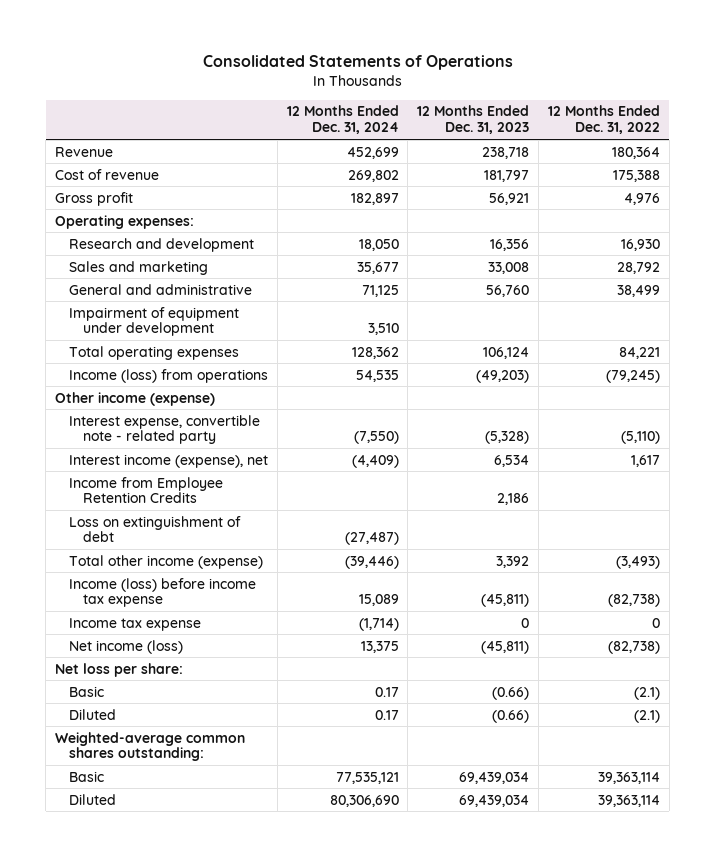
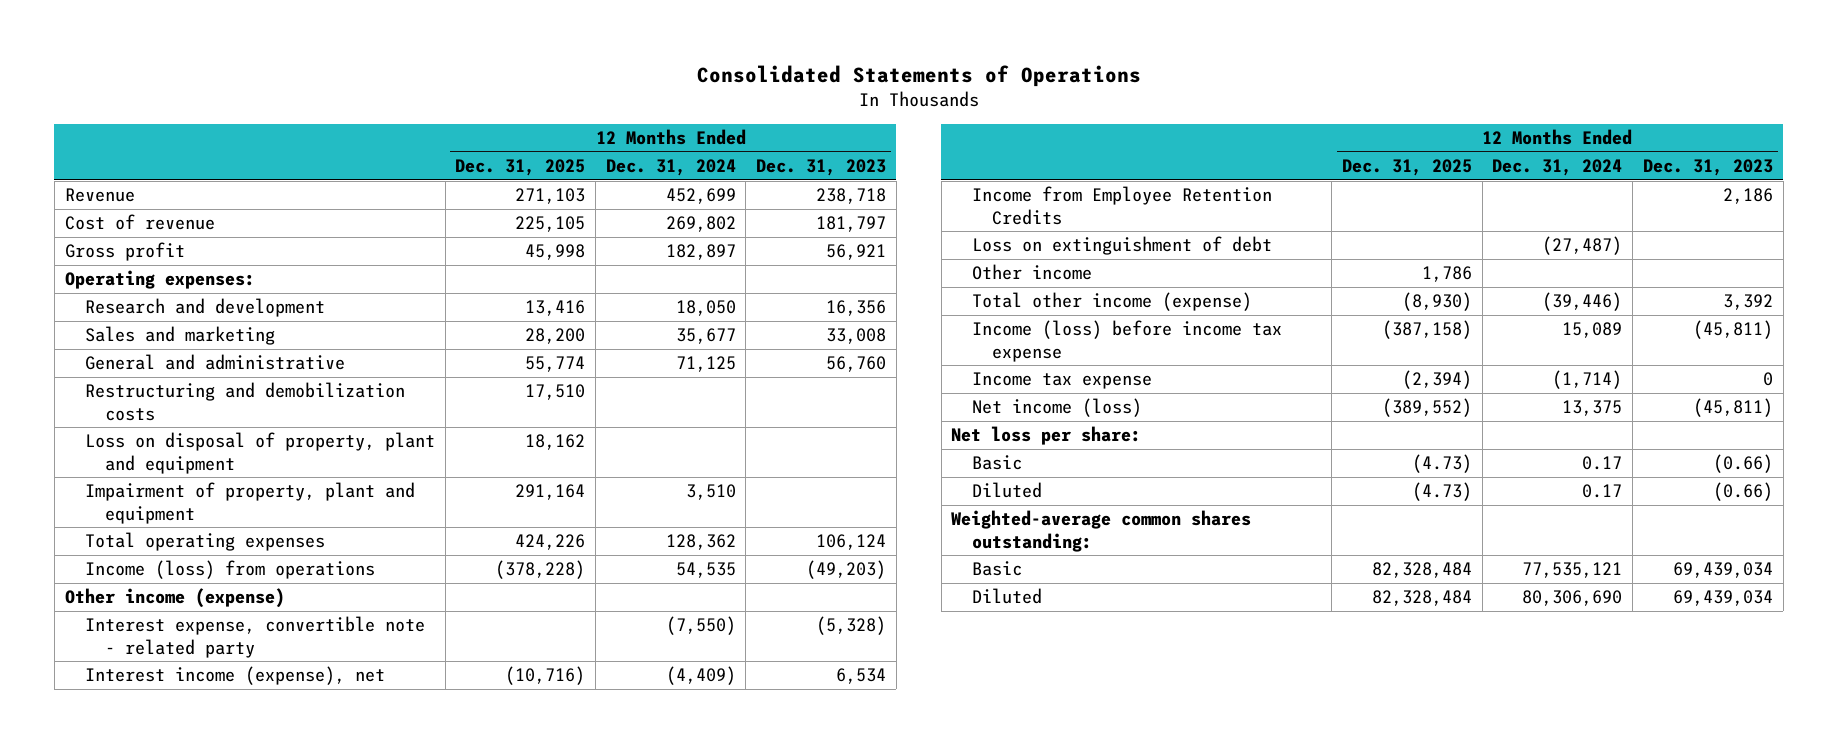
- | 12 Months Ended Dec. 31, 2024 | 12 Months Ended Dec. 31, 2023 | 12 Months Ended Dec. 31, 2022
+ | 12 Months Ended Dec. 31, 2025 | 12 Months Ended Dec. 31, 2024 | 12 Months Ended Dec. 31, 2023
- Impairment of equipment under development | 3,510 | |
+ Restructuring and demobilization costs | 17,510 | |
+ Loss on disposal of property, plant and equipment | 18,162 | |
+ Impairment of property, plant and equipment | 291,164 | 3,510 |
+ Other income | 1,786 | |

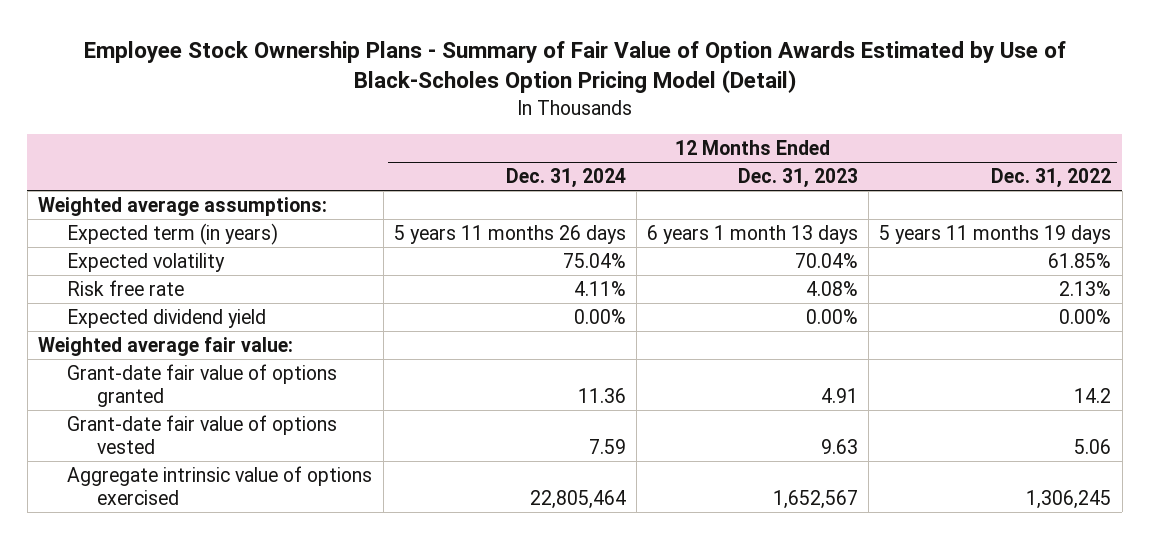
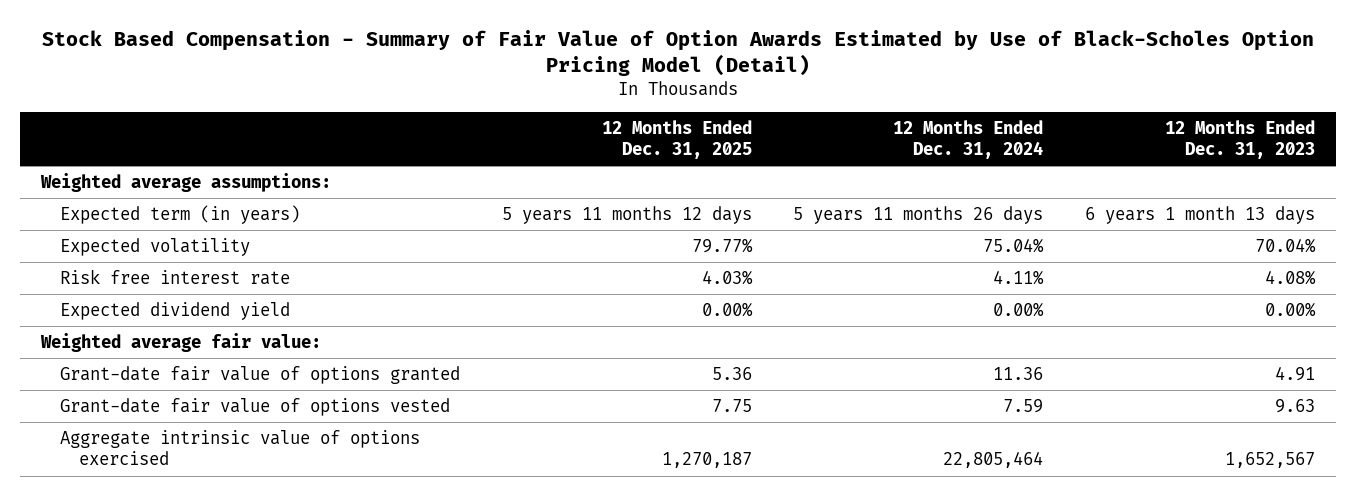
- Employee Stock Ownership Plans - Summary of Fair Value of Option Awards Estimated by Use of Black-Scholes Option Pricing Model (Detail)
+ Stock Based Compensation - Summary of Fair Value of Option Awards Estimated by Use of Black-Scholes Option Pricing Model (Detail)
- | 12 Months Ended Dec. 31, 2024 | 12 Months Ended Dec. 31, 2023 | 12 Months Ended Dec. 31, 2022
+ | 12 Months Ended Dec. 31, 2025 | 12 Months Ended Dec. 31, 2024 | 12 Months Ended Dec. 31, 2023
- Risk free rate | 4.11% | 4.08% | 2.13%
+ Risk free interest rate | 4.03% | 4.11% | 4.08%

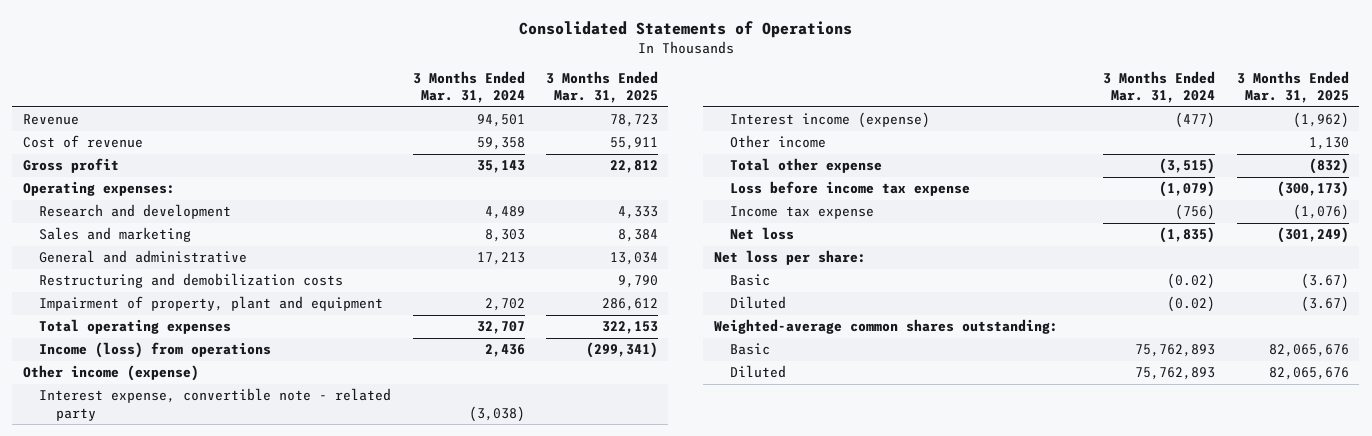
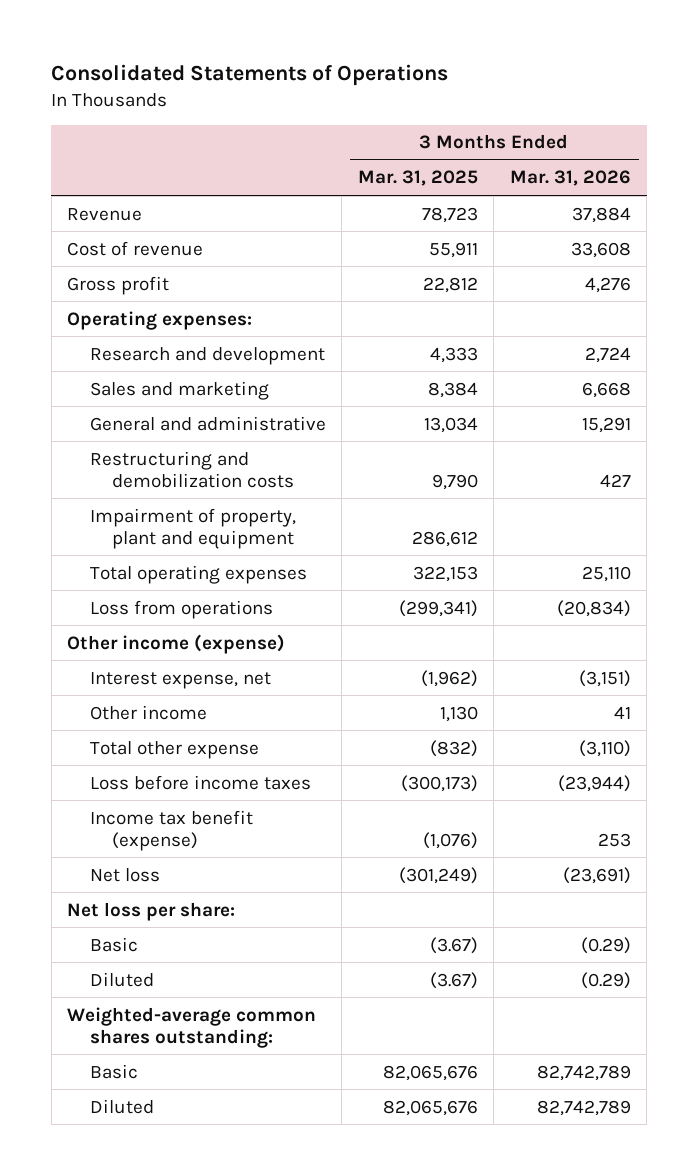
- | 3 Months Ended Mar. 31, 2024 | 3 Months Ended Mar. 31, 2025
+ | 3 Months Ended Mar. 31, 2025 | 3 Months Ended Mar. 31, 2026
- Income (loss) from operations | 2,436 | (299,341)
+ Loss from operations | (299,341) | (20,834)
- Interest expense, convertible note - related party | (3,038) |
- Interest income (expense) | (477) | (1,962)
+ Interest expense, net | (1,962) | (3,151)
- Loss before income tax expense | (1,079) | (300,173)
- Income tax expense | (756) | (1,076)
+ Loss before income taxes | (300,173) | (23,944)
+ Income tax benefit (expense) | (1,076) | 253

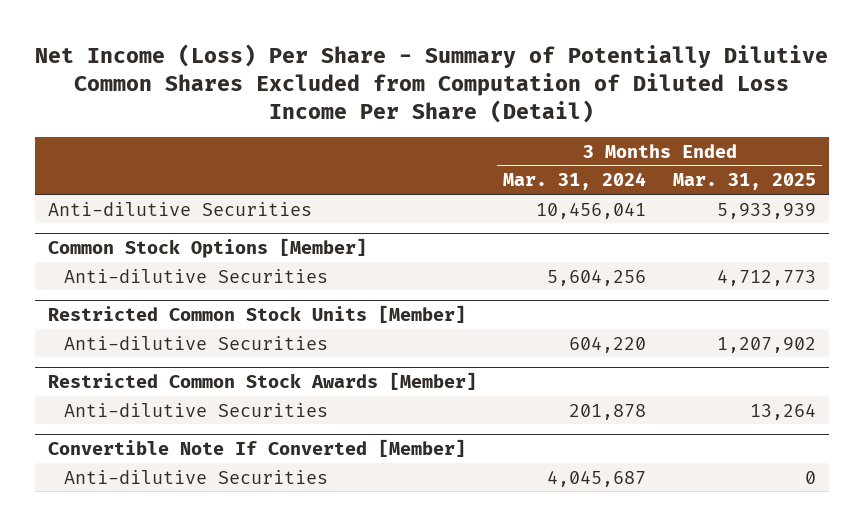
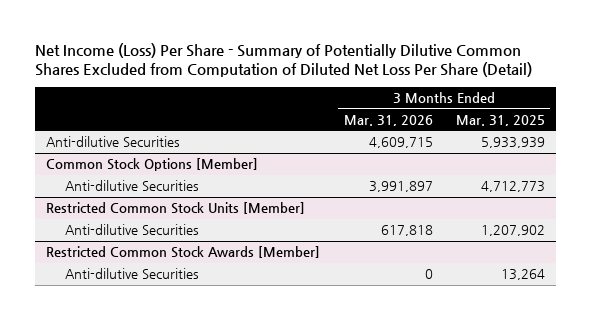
- Net Income (Loss) Per Share - Summary of Potentially Dilutive Common Shares Excluded from Computation of Diluted Loss Income Per Share (Detail)
+ Net Income (Loss) Per Share - Summary of Potentially Dilutive Common Shares Excluded from Computation of Diluted Net Loss Per Share (Detail)
- | 3 Months Ended Mar. 31, 2024 | 3 Months Ended Mar. 31, 2025
+ | 3 Months Ended Mar. 31, 2026 | 3 Months Ended Mar. 31, 2025
- Convertible Note If Converted [Member]
- Anti-dilutive Securities | 4,045,687 | 0

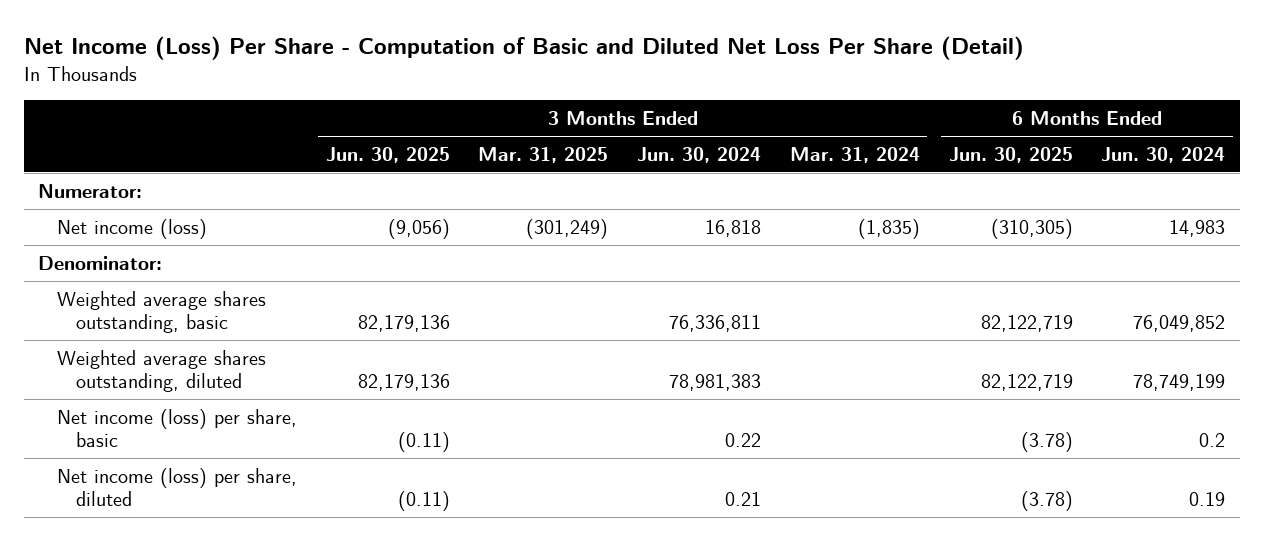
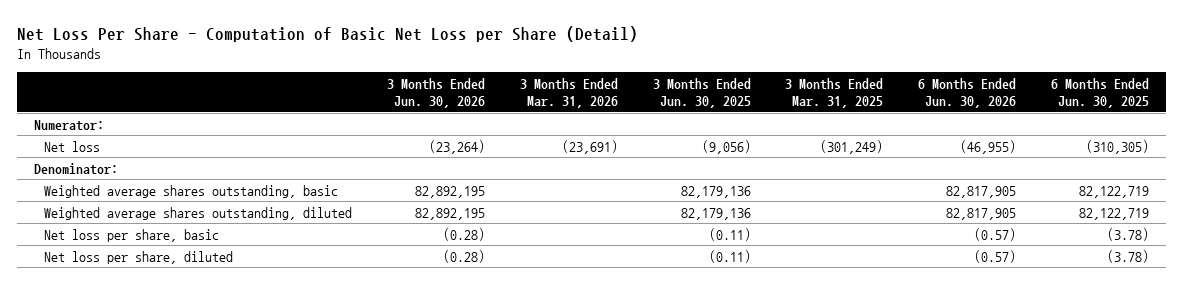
- Net Income (Loss) Per Share - Computation of Basic and Diluted Net Loss Per Share (Detail)
+ Net Loss Per Share - Computation of Basic Net Loss per Share (Detail)
- | 3 Months Ended Jun. 30, 2025 | 3 Months Ended Mar. 31, 2025 | 3 Months Ended Jun. 30, 2024 | 3 Months Ended Mar. 31, 2024 | 6 Months Ended Jun. 30, 2025 | 6 Months Ended Jun. 30, 2024
+ | 3 Months Ended Jun. 30, 2026 | 3 Months Ended Mar. 31, 2026 | 3 Months Ended Jun. 30, 2025 | 3 Months Ended Mar. 31, 2025 | 6 Months Ended Jun. 30, 2026 | 6 Months Ended Jun. 30, 2025
- Net income (loss) | (9,056) | (301,249) | 16,818 | (1,835) | (310,305) | 14,983
+ Net loss | (23,264) | (23,691) | (9,056) | (301,249) | (46,955) | (310,305)
- Net income (loss) per share, basic | (0.11) | | 0.22 | | (3.78) | 0.2
- Net income (loss) per share, diluted | (0.11) | | 0.21 | | (3.78) | 0.19
+ Net loss per share, basic | (0.28) | | (0.11) | | (0.57) | (3.78)
+ Net loss per share, diluted | (0.28) | | (0.11) | | (0.57) | (3.78)

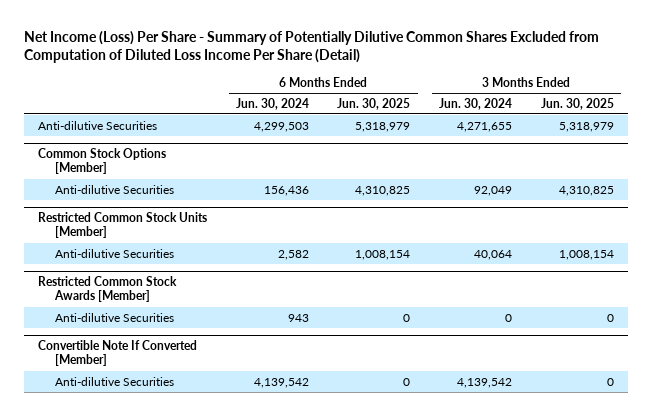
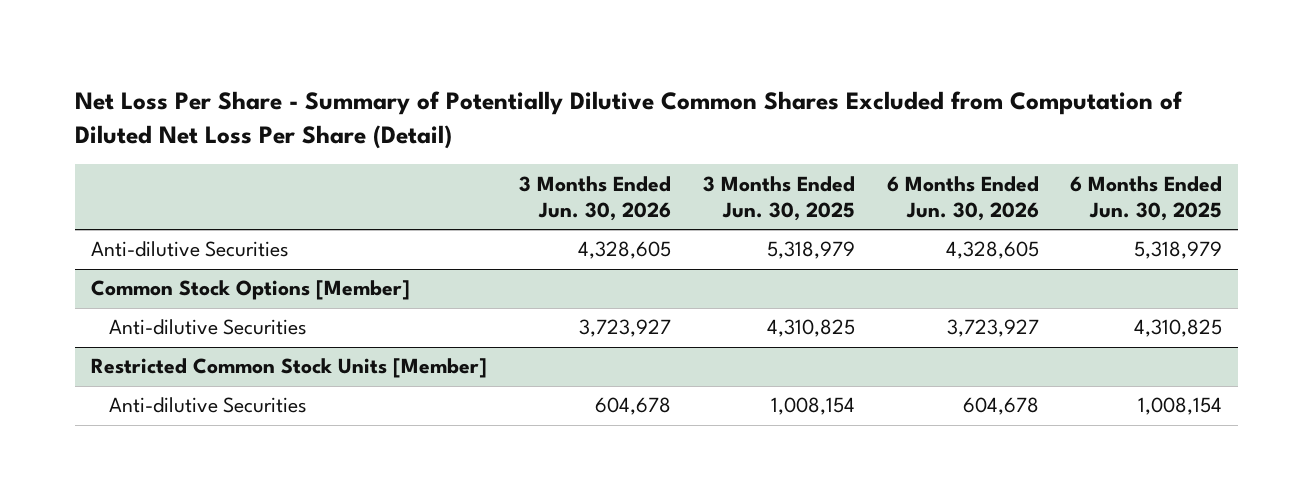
- Net Income (Loss) Per Share - Summary of Potentially Dilutive Common Shares Excluded from Computation of Diluted Loss Income Per Share (Detail)
+ Net Loss Per Share - Summary of Potentially Dilutive Common Shares Excluded from Computation of Diluted Net Loss Per Share (Detail)
- | 6 Months Ended Jun. 30, 2024 | 6 Months Ended Jun. 30, 2025 | 3 Months Ended Jun. 30, 2024 | 3 Months Ended Jun. 30, 2025
+ | 3 Months Ended Jun. 30, 2026 | 3 Months Ended Jun. 30, 2025 | 6 Months Ended Jun. 30, 2026 | 6 Months Ended Jun. 30, 2025
- Restricted Common Stock Awards [Member]
- Anti-dilutive Securities | 943 | 0 | 0 | 0
- Convertible Note If Converted [Member]
- Anti-dilutive Securities | 4,139,542 | 0 | 4,139,542 | 0

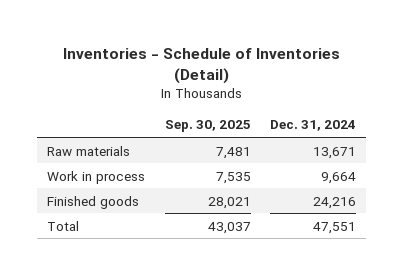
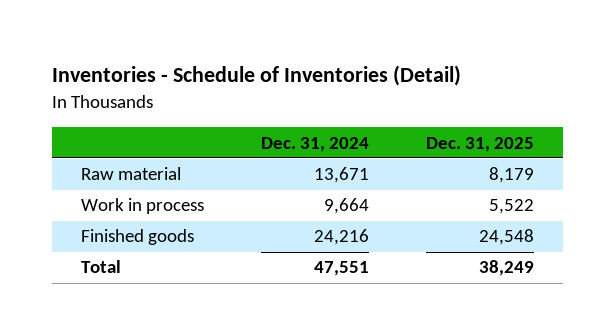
- | Sep. 30, 2025 | Dec. 31, 2024
+ | Dec. 31, 2024 | Dec. 31, 2025
- Raw materials | 7,481 | 13,671
+ Raw material | 13,671 | 8,179

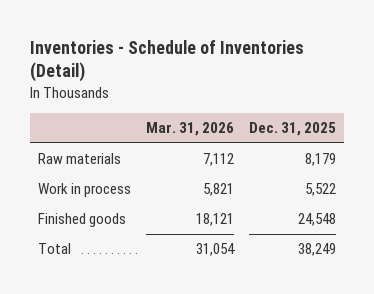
- | Dec. 31, 2024 | Dec. 31, 2025
+ | Mar. 31, 2026 | Dec. 31, 2025
- Raw material | 13,671 | 8,179
+ Raw materials | 7,112 | 8,179

